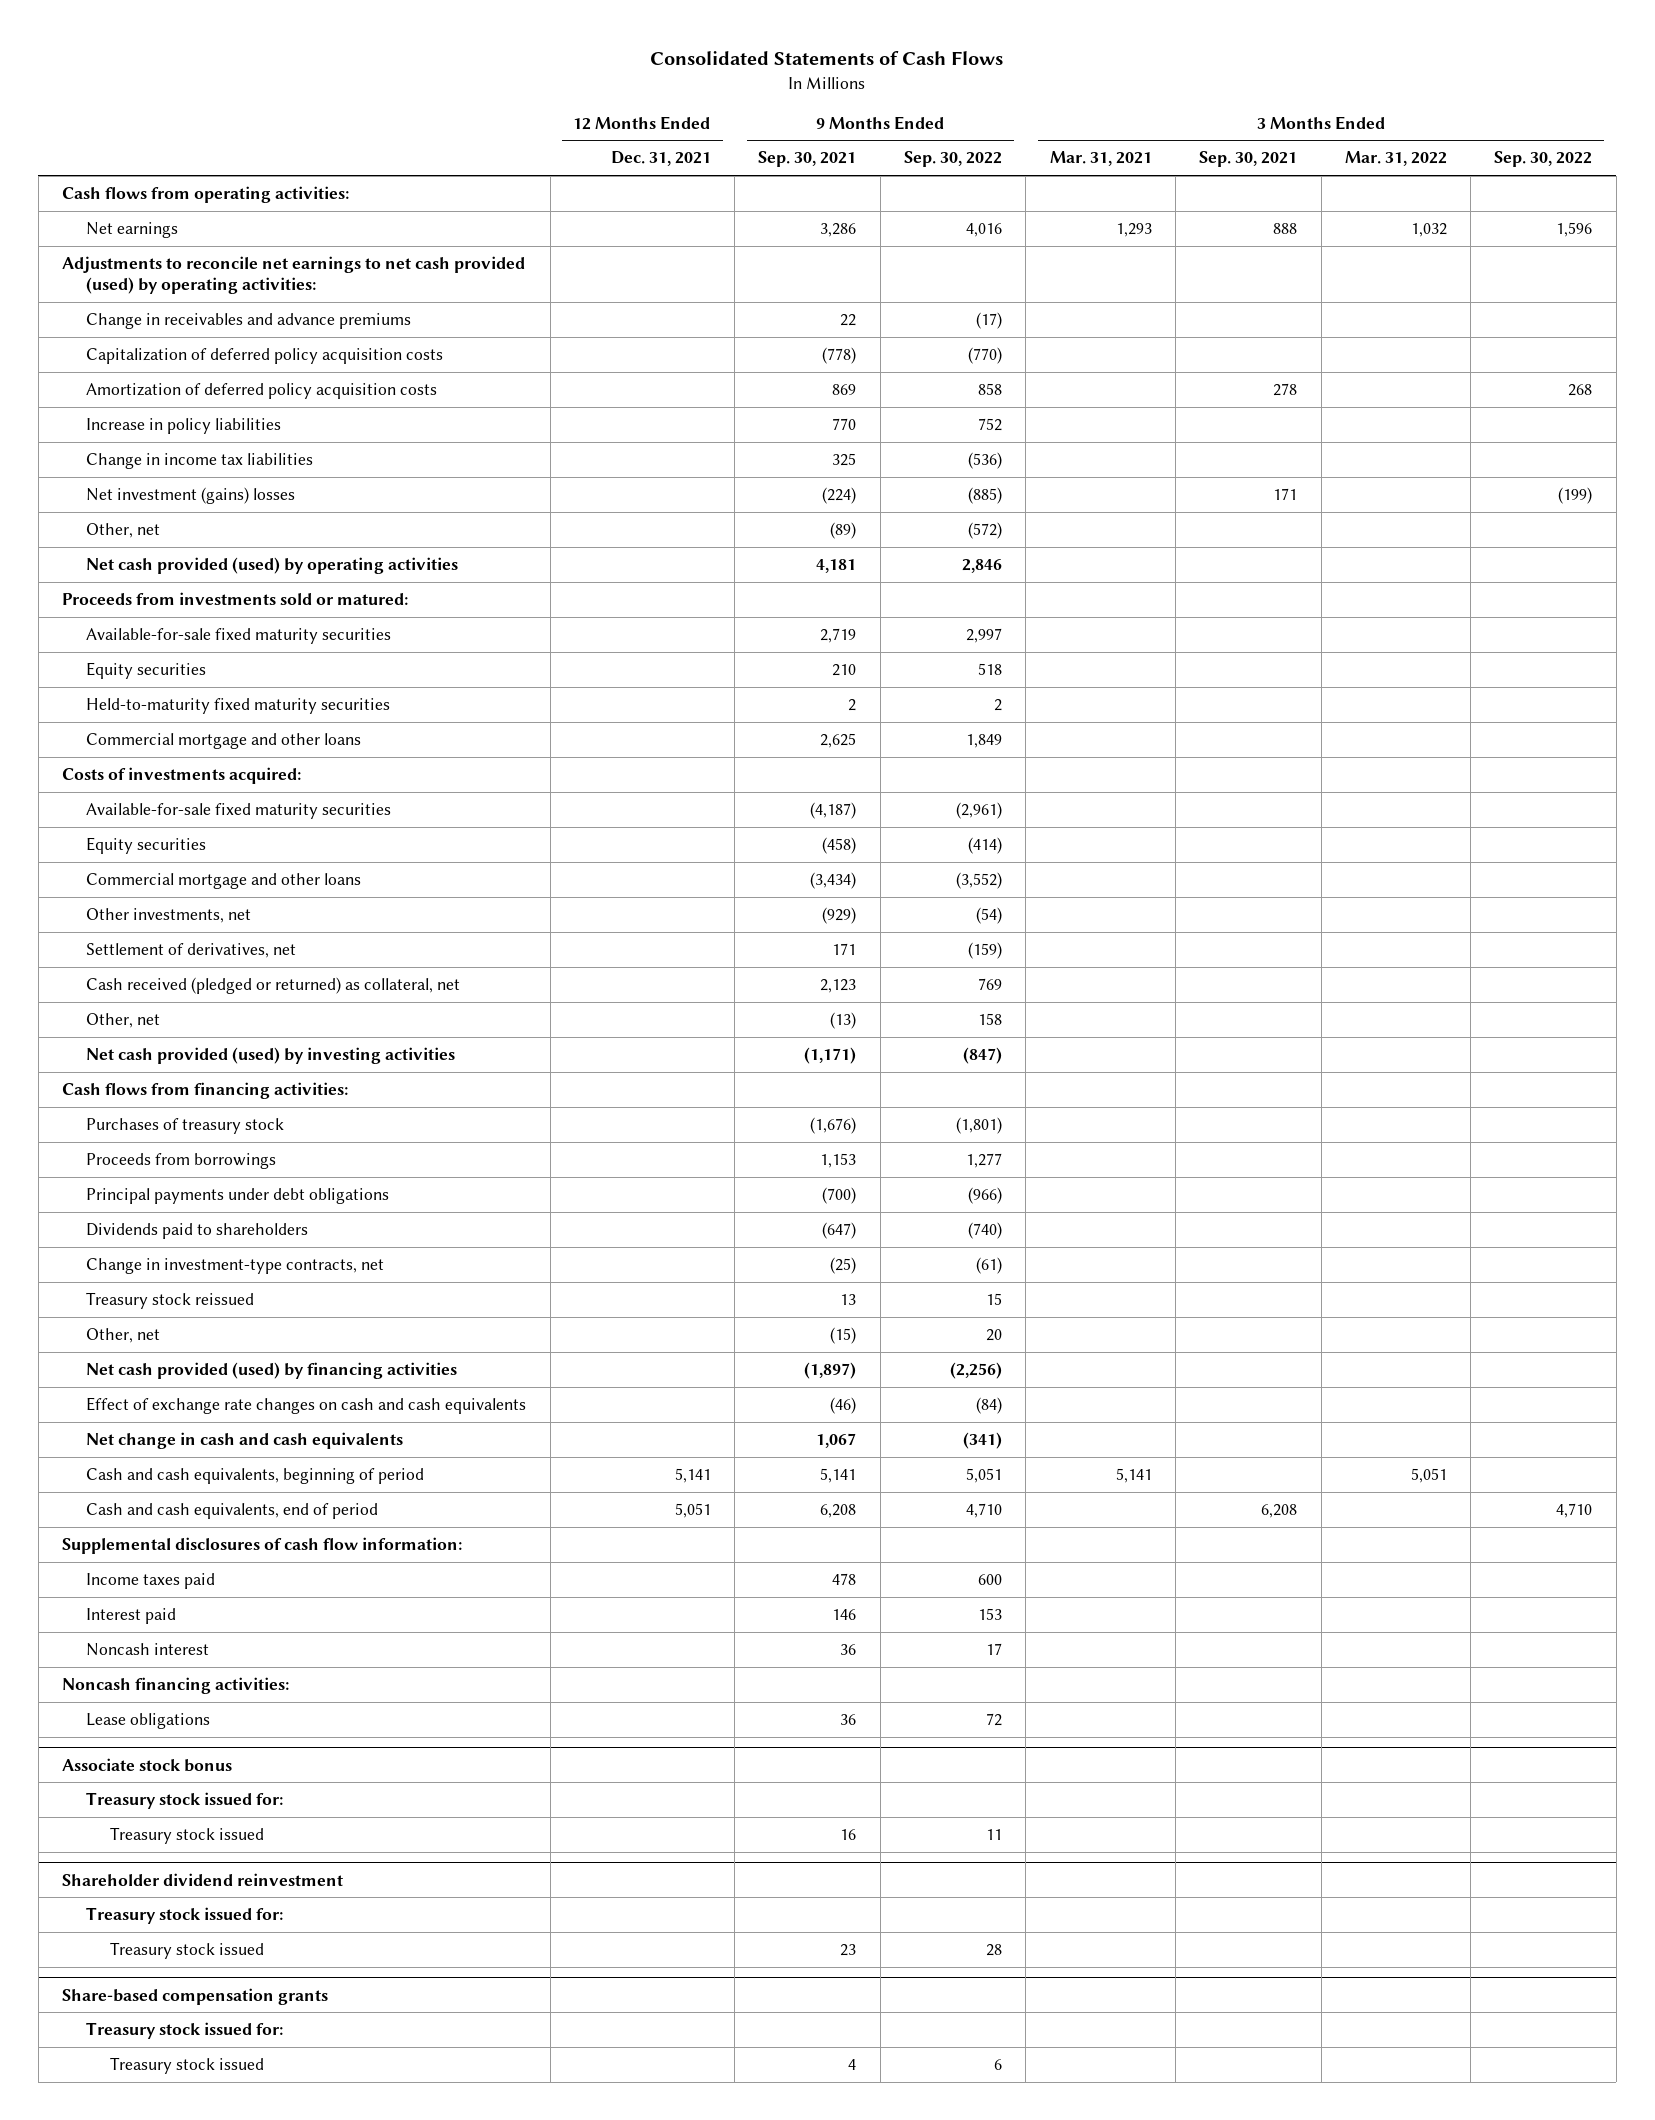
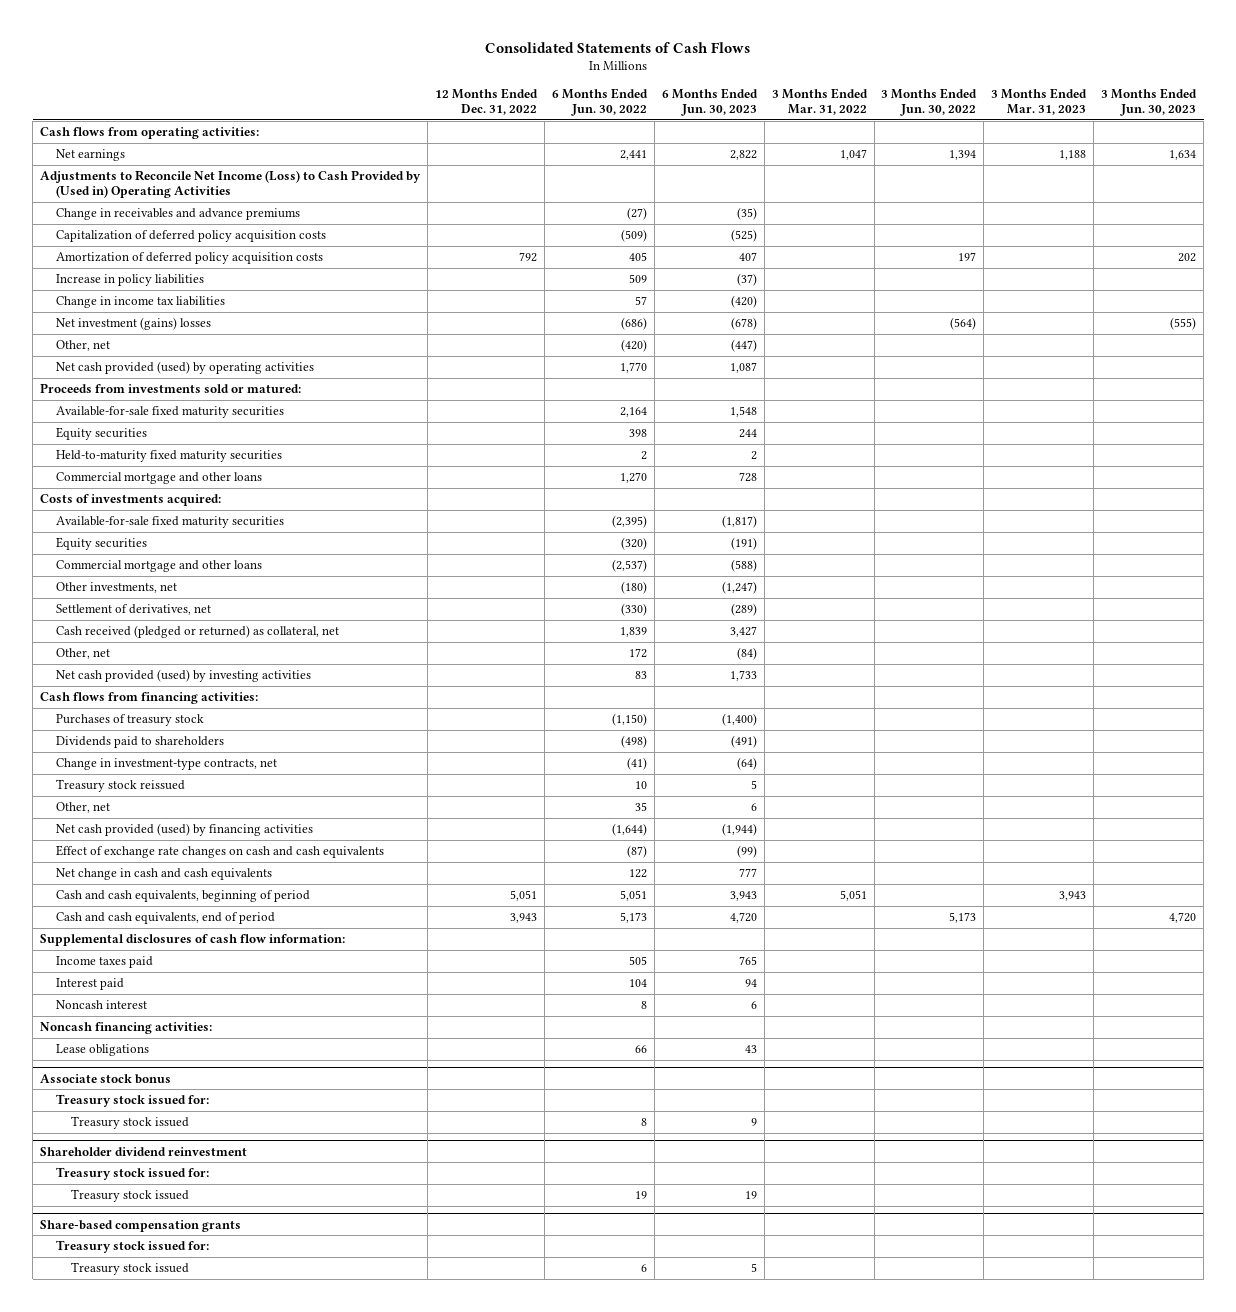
- | 12 Months Ended Dec. 31, 2021 | 9 Months Ended Sep. 30, 2021 | 9 Months Ended Sep. 30, 2022 | 3 Months Ended Mar. 31, 2021 | 3 Months Ended Sep. 30, 2021 | 3 Months Ended Mar. 31, 2022 | 3 Months Ended Sep. 30, 2022
+ | 12 Months Ended Dec. 31, 2022 | 6 Months Ended Jun. 30, 2022 | 6 Months Ended Jun. 30, 2023 | 3 Months Ended Mar. 31, 2022 | 3 Months Ended Jun. 30, 2022 | 3 Months Ended Mar. 31, 2023 | 3 Months Ended Jun. 30, 2023
- Net earnings | | 3,286 | 4,016 | 1,293 | 888 | 1,032 | 1,596
- Adjustments to reconcile net earnings to net cash provided (used) by operating activities:
+ Net earnings | | 2,441 | 2,822 | 1,047 | 1,394 | 1,188 | 1,634
+ Adjustments to Reconcile Net Income (Loss) to Cash Provided by (Used in) Operating Activities
- Proceeds from borrowings | | 1,153 | 1,277 | | | |
- Principal payments under debt obligations | | (700) | (966) | | | |

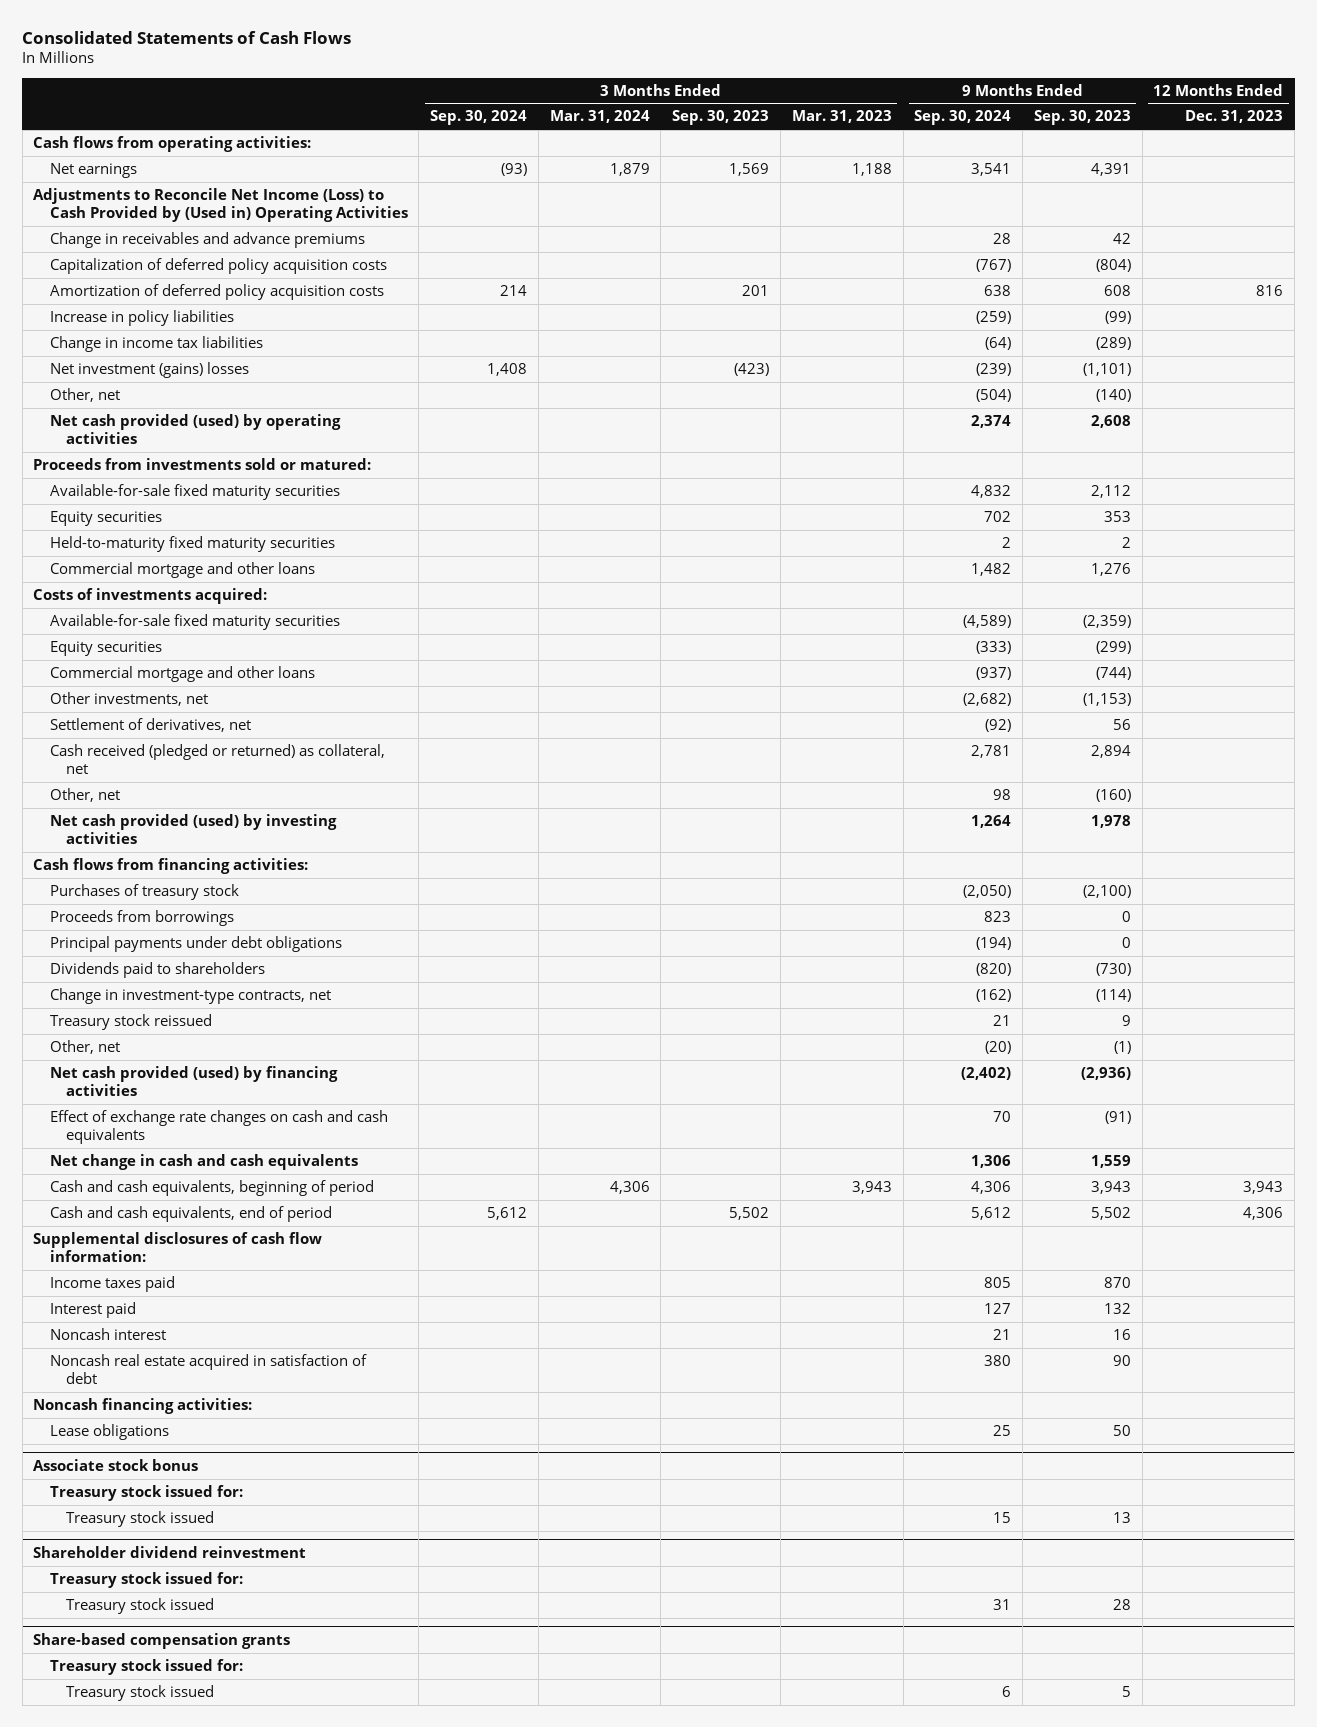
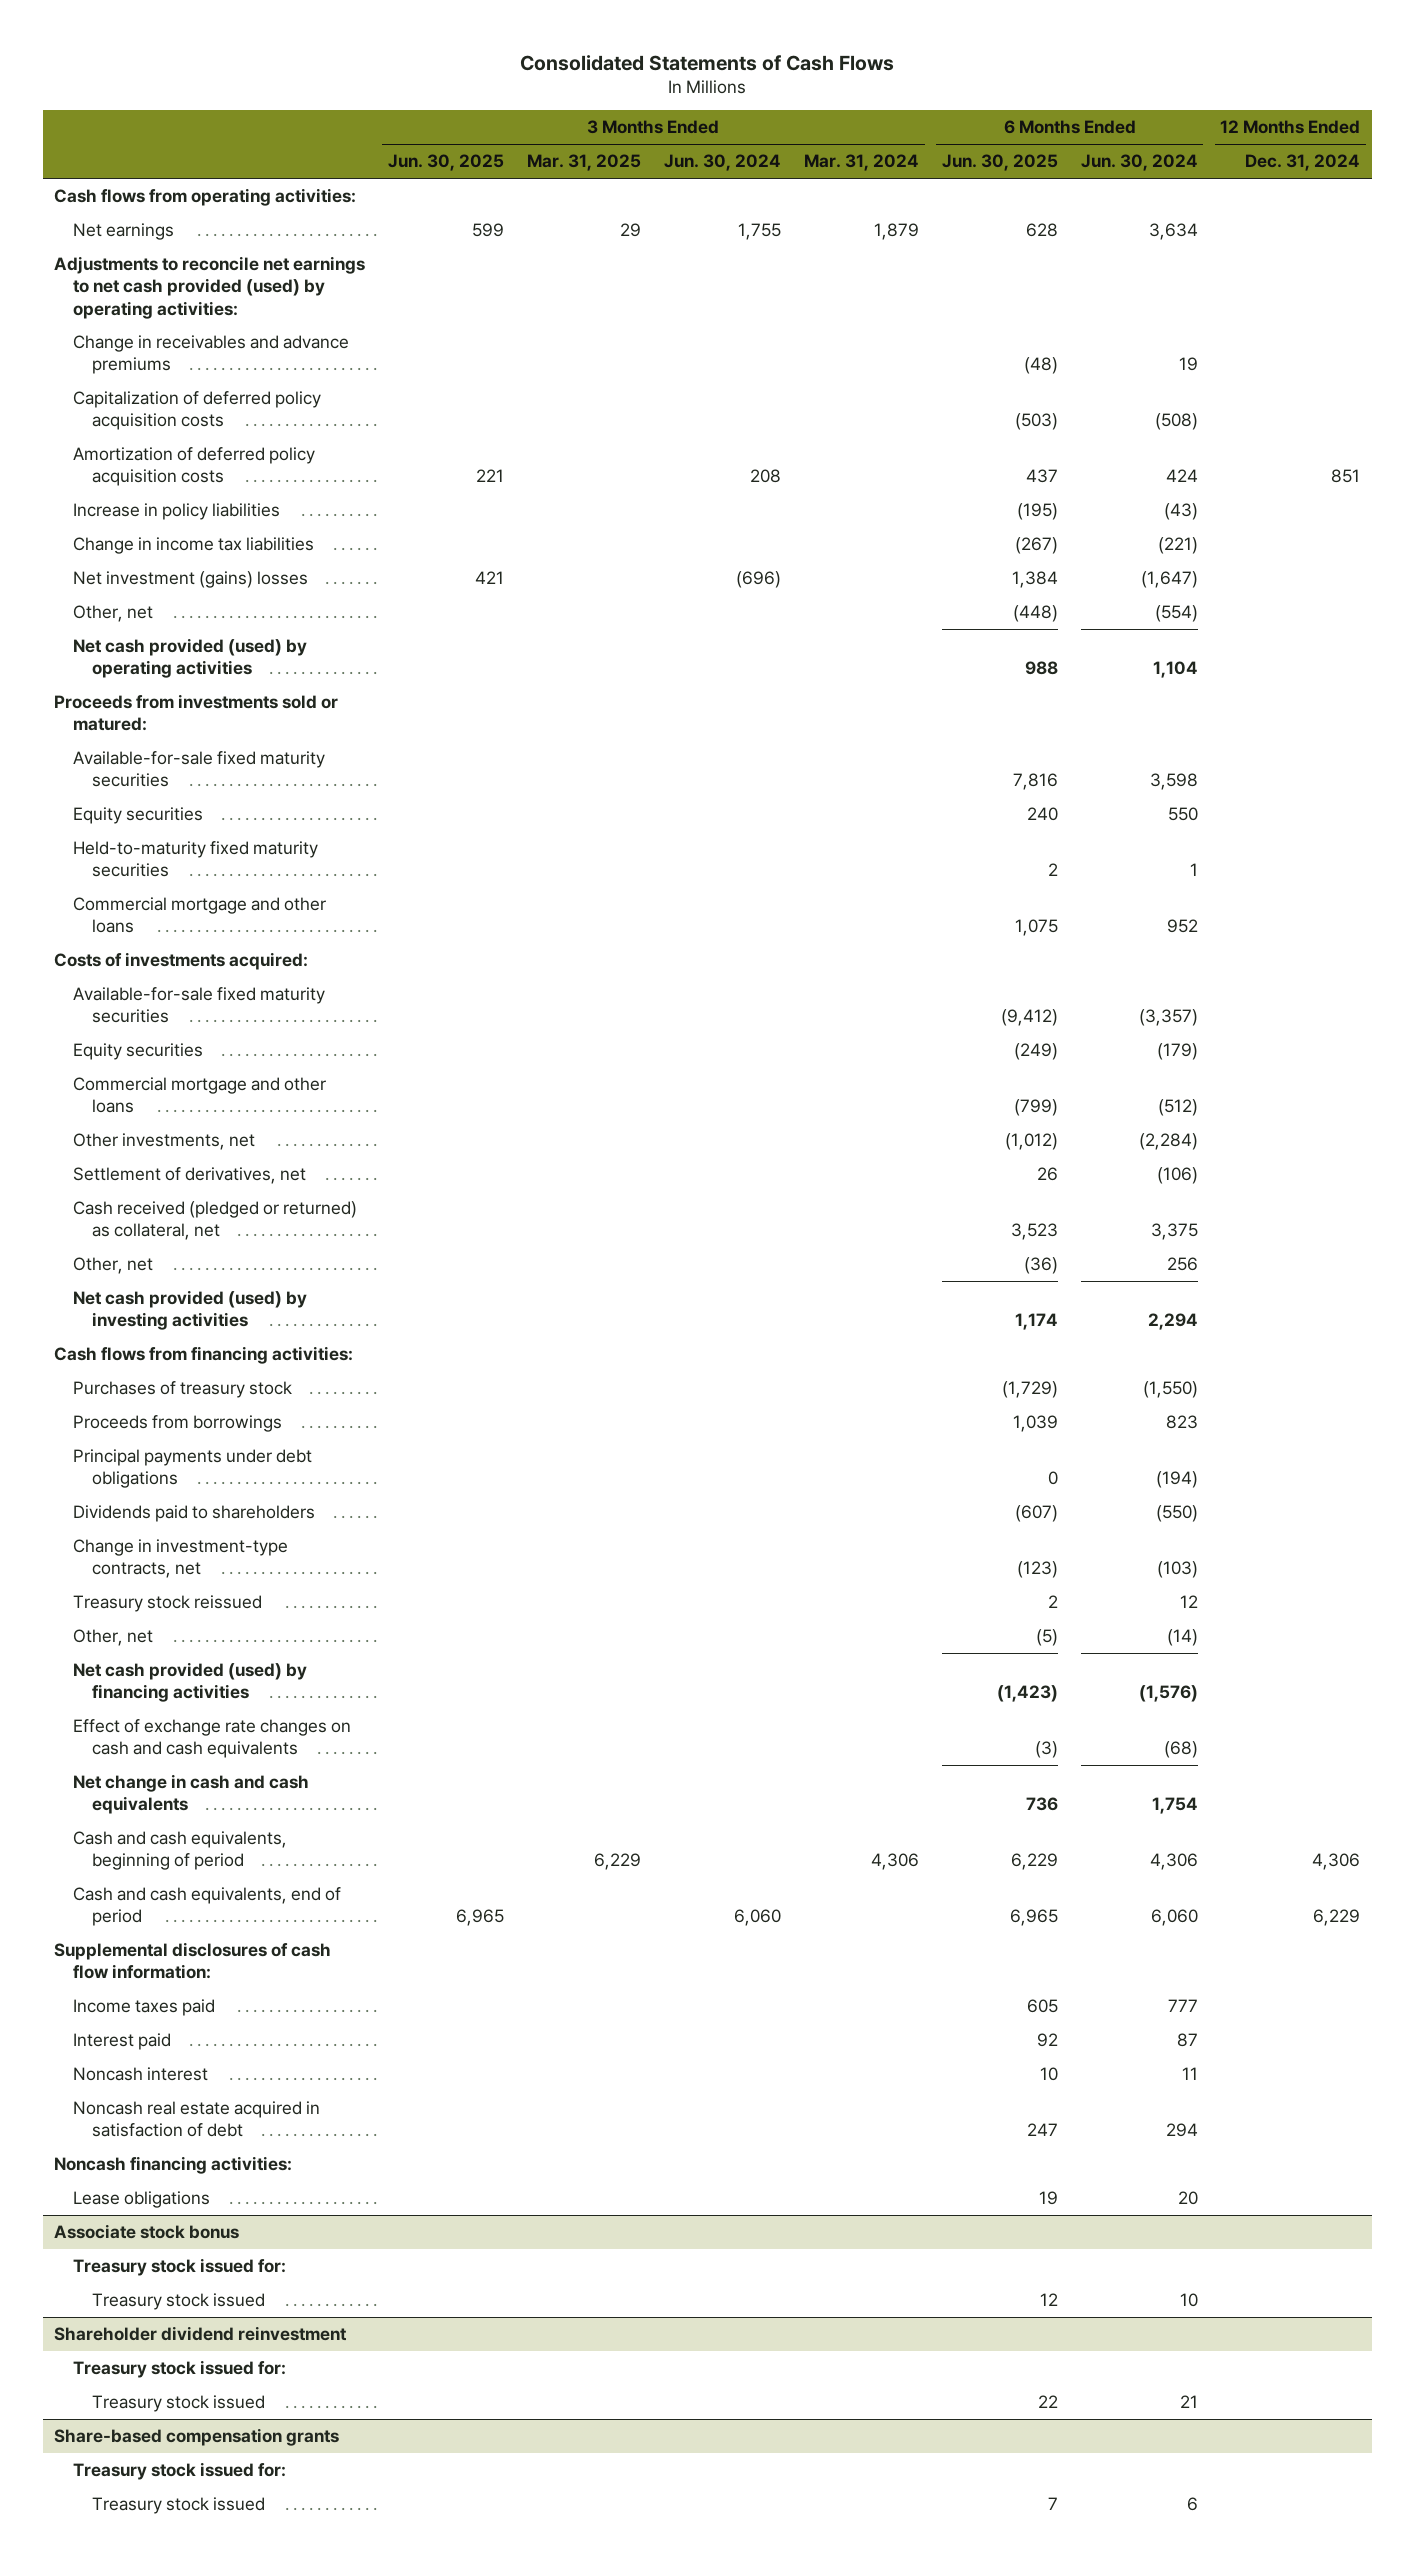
- | 3 Months Ended Sep. 30, 2024 | 3 Months Ended Mar. 31, 2024 | 3 Months Ended Sep. 30, 2023 | 3 Months Ended Mar. 31, 2023 | 9 Months Ended Sep. 30, 2024 | 9 Months Ended Sep. 30, 2023 | 12 Months Ended Dec. 31, 2023
+ | 3 Months Ended Jun. 30, 2025 | 3 Months Ended Mar. 31, 2025 | 3 Months Ended Jun. 30, 2024 | 3 Months Ended Mar. 31, 2024 | 6 Months Ended Jun. 30, 2025 | 6 Months Ended Jun. 30, 2024 | 12 Months Ended Dec. 31, 2024
- Adjustments to Reconcile Net Income (Loss) to Cash Provided by (Used in) Operating Activities
+ Adjustments to reconcile net earnings to net cash provided (used) by operating activities:

